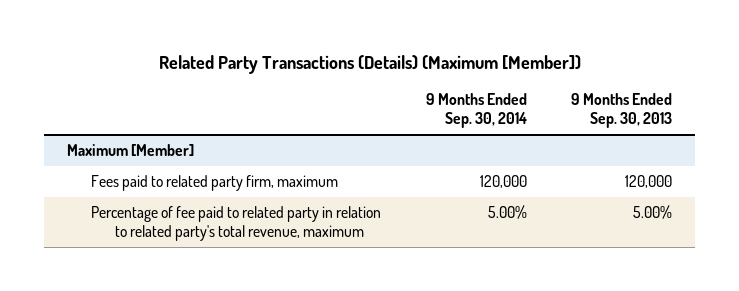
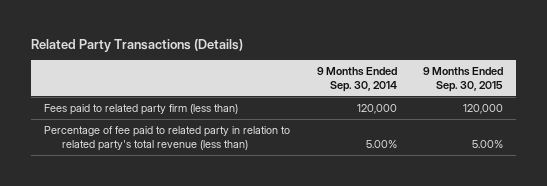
- Related Party Transactions (Details) (Maximum [Member])
+ Related Party Transactions (Details)
- | 9 Months Ended Sep. 30, 2014 | 9 Months Ended Sep. 30, 2013
+ | 9 Months Ended Sep. 30, 2014 | 9 Months Ended Sep. 30, 2015
- Maximum [Member]
- Fees paid to related party firm, maximum | 120,000 | 120,000
- Percentage of fee paid to related party in relation to related party's total revenue, maximum | 5.00% | 5.00%
+ Fees paid to related party firm (less than) | 120,000 | 120,000
+ Percentage of fee paid to related party in relation to related party's total revenue (less than) | 5.00% | 5.00%

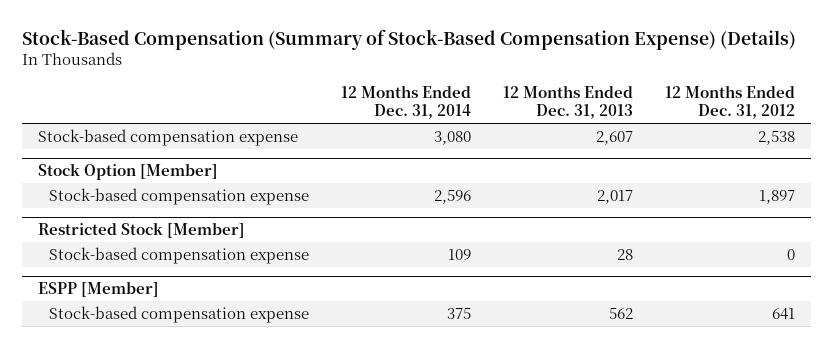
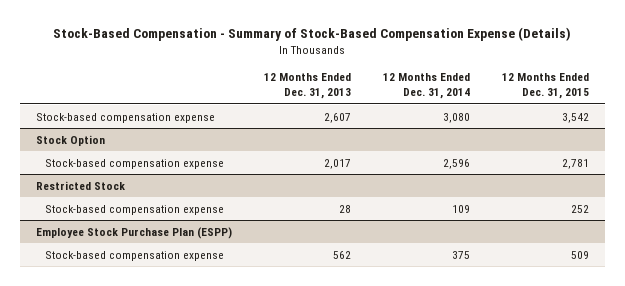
- Stock-Based Compensation (Summary of Stock-Based Compensation Expense) (Details)
+ Stock-Based Compensation - Summary of Stock-Based Compensation Expense (Details)
- | 12 Months Ended Dec. 31, 2014 | 12 Months Ended Dec. 31, 2013 | 12 Months Ended Dec. 31, 2012
+ | 12 Months Ended Dec. 31, 2013 | 12 Months Ended Dec. 31, 2014 | 12 Months Ended Dec. 31, 2015
- Stock Option [Member]
+ Stock Option
- Restricted Stock [Member]
+ Restricted Stock
- ESPP [Member]
+ Employee Stock Purchase Plan (ESPP)

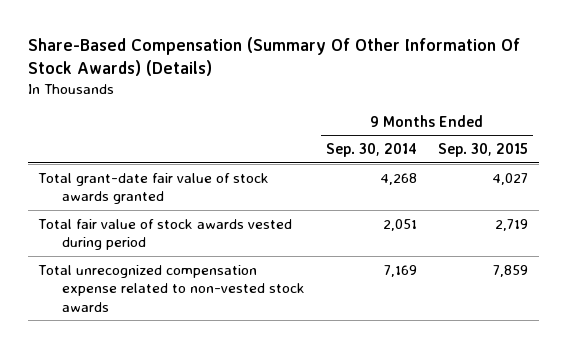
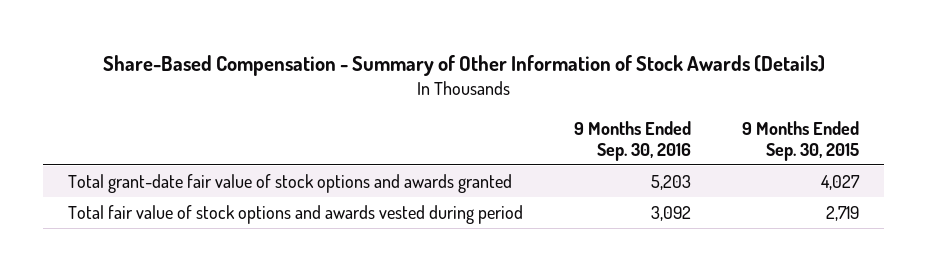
- Share-Based Compensation (Summary Of Other Information Of Stock Awards) (Details)
+ Share-Based Compensation - Summary of Other Information of Stock Awards (Details)
- | 9 Months Ended Sep. 30, 2014 | 9 Months Ended Sep. 30, 2015
+ | 9 Months Ended Sep. 30, 2016 | 9 Months Ended Sep. 30, 2015
- Total grant-date fair value of stock awards granted | 4,268 | 4,027
- Total fair value of stock awards vested during period | 2,051 | 2,719
- Total unrecognized compensation expense related to non-vested stock awards | 7,169 | 7,859
+ Total grant-date fair value of stock options and awards granted | 5,203 | 4,027
+ Total fair value of stock options and awards vested during period | 3,092 | 2,719

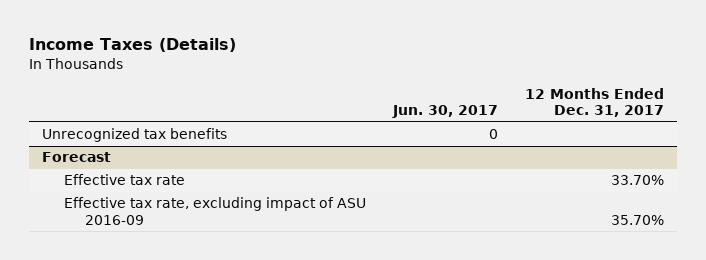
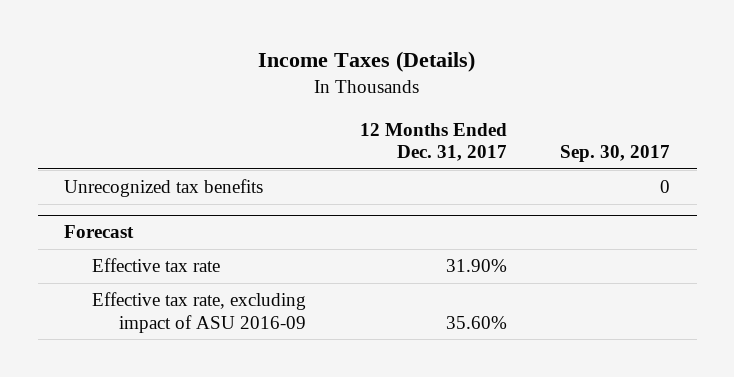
- | Jun. 30, 2017 | 12 Months Ended Dec. 31, 2017
+ | 12 Months Ended Dec. 31, 2017 | Sep. 30, 2017
@ Forecast
- Effective tax rate | | 33.70%
- Effective tax rate, excluding impact of ASU 2016-09 | | 35.70%
+ Effective tax rate | 31.90% |
+ Effective tax rate, excluding impact of ASU 2016-09 | 35.60% |

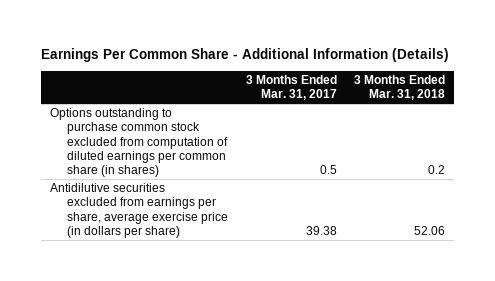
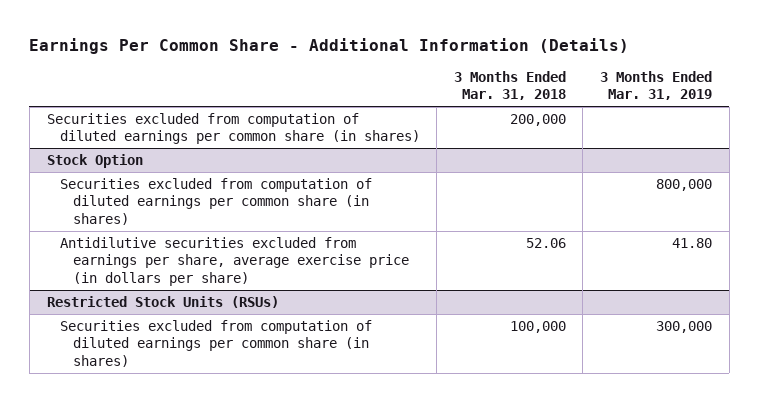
- | 3 Months Ended Mar. 31, 2017 | 3 Months Ended Mar. 31, 2018
+ | 3 Months Ended Mar. 31, 2018 | 3 Months Ended Mar. 31, 2019
- Options outstanding to purchase common stock excluded from computation of diluted earnings per common share (in shares) | 0.5 | 0.2
+ Securities excluded from computation of diluted earnings per common share (in shares) | 200,000 |
+ Stock Option
+ Securities excluded from computation of diluted earnings per common share (in shares) | | 800,000
+ Restricted Stock Units (RSUs)
+ Securities excluded from computation of diluted earnings per common share (in shares) | 100,000 | 300,000

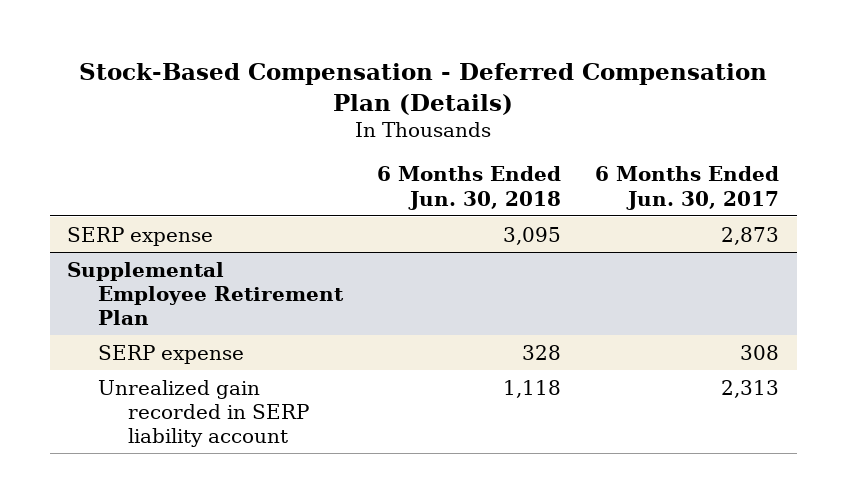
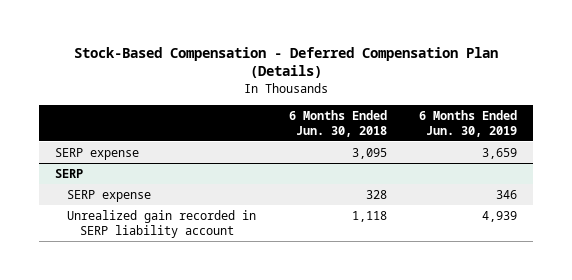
- | 6 Months Ended Jun. 30, 2018 | 6 Months Ended Jun. 30, 2017
+ | 6 Months Ended Jun. 30, 2018 | 6 Months Ended Jun. 30, 2019
- Supplemental Employee Retirement Plan
+ SERP

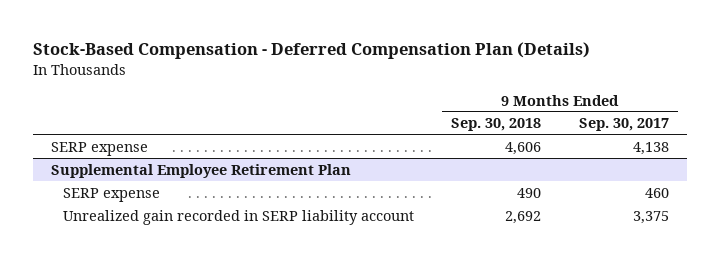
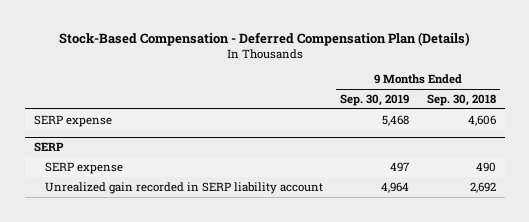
- | 9 Months Ended Sep. 30, 2018 | 9 Months Ended Sep. 30, 2017
+ | 9 Months Ended Sep. 30, 2019 | 9 Months Ended Sep. 30, 2018
- Supplemental Employee Retirement Plan
+ SERP

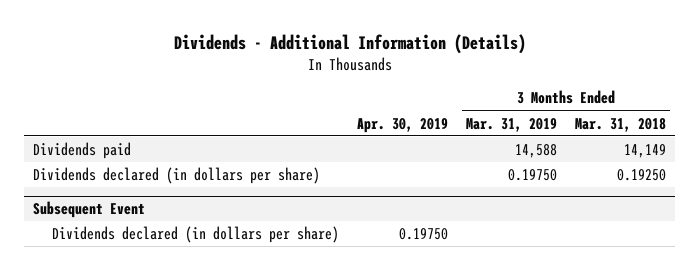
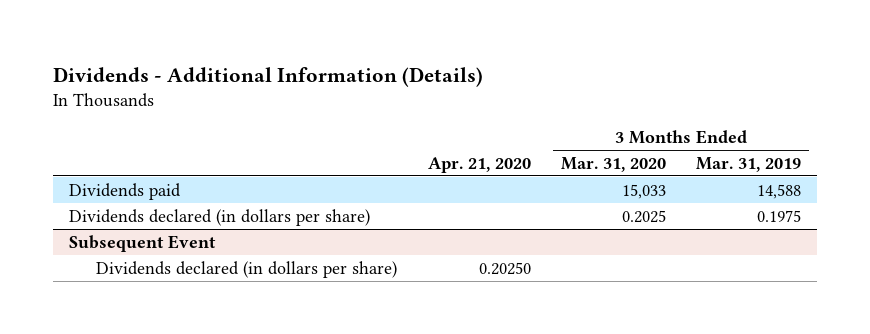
- | Apr. 30, 2019 | 3 Months Ended Mar. 31, 2019 | 3 Months Ended Mar. 31, 2018
+ | Apr. 21, 2020 | 3 Months Ended Mar. 31, 2020 | 3 Months Ended Mar. 31, 2019
- Dividends declared (in dollars per share) | | 0.19750 | 0.19250
+ Dividends declared (in dollars per share) | | 0.2025 | 0.1975

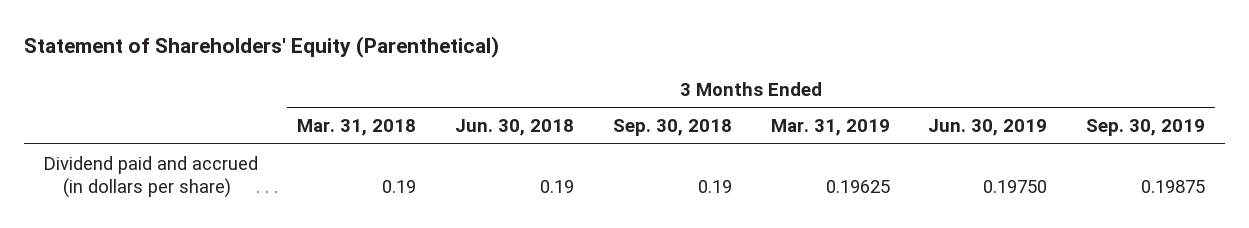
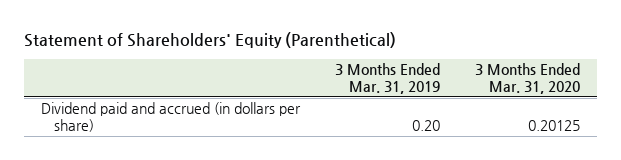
- | 3 Months Ended Mar. 31, 2018 | 3 Months Ended Jun. 30, 2018 | 3 Months Ended Sep. 30, 2018 | 3 Months Ended Mar. 31, 2019 | 3 Months Ended Jun. 30, 2019 | 3 Months Ended Sep. 30, 2019
+ | 3 Months Ended Mar. 31, 2019 | 3 Months Ended Mar. 31, 2020
- Dividend paid and accrued (in dollars per share) | 0.19 | 0.19 | 0.19 | 0.19625 | 0.19750 | 0.19875
+ Dividend paid and accrued (in dollars per share) | 0.20 | 0.20125

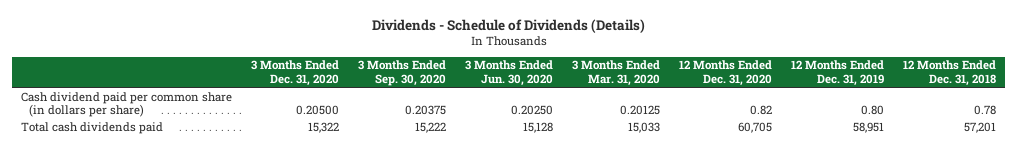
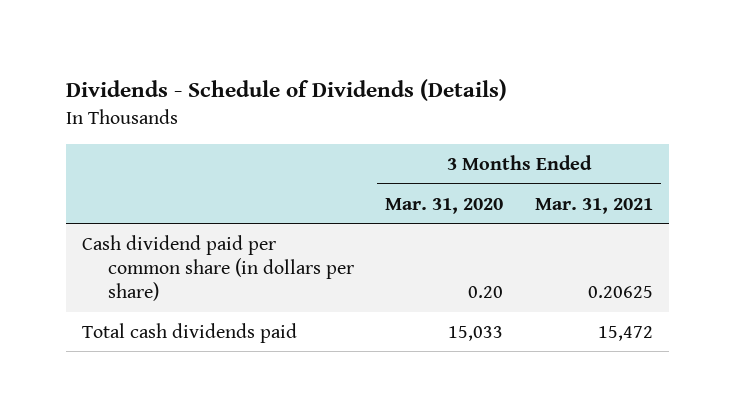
- | 3 Months Ended Dec. 31, 2020 | 3 Months Ended Sep. 30, 2020 | 3 Months Ended Jun. 30, 2020 | 3 Months Ended Mar. 31, 2020 | 12 Months Ended Dec. 31, 2020 | 12 Months Ended Dec. 31, 2019 | 12 Months Ended Dec. 31, 2018
+ | 3 Months Ended Mar. 31, 2020 | 3 Months Ended Mar. 31, 2021
- Cash dividend paid per common share (in dollars per share) | 0.20500 | 0.20375 | 0.20250 | 0.20125 | 0.82 | 0.80 | 0.78
+ Cash dividend paid per common share (in dollars per share) | 0.20 | 0.20625

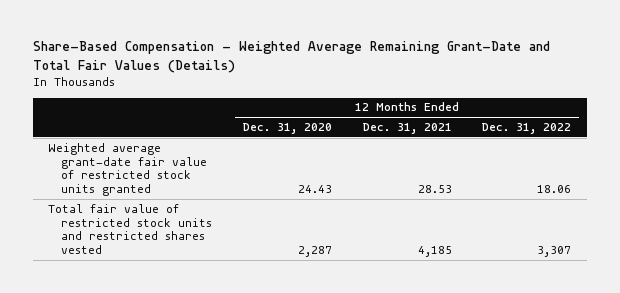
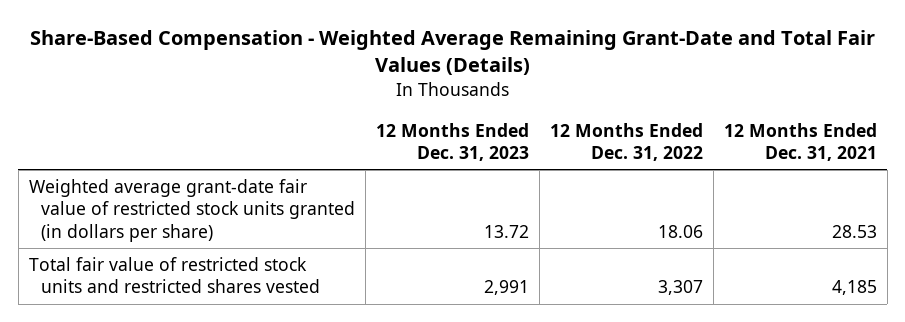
- | 12 Months Ended Dec. 31, 2020 | 12 Months Ended Dec. 31, 2021 | 12 Months Ended Dec. 31, 2022
+ | 12 Months Ended Dec. 31, 2023 | 12 Months Ended Dec. 31, 2022 | 12 Months Ended Dec. 31, 2021
- Weighted average grant-date fair value of restricted stock units granted | 24.43 | 28.53 | 18.06
+ Weighted average grant-date fair value of restricted stock units granted (in dollars per share) | 13.72 | 18.06 | 28.53

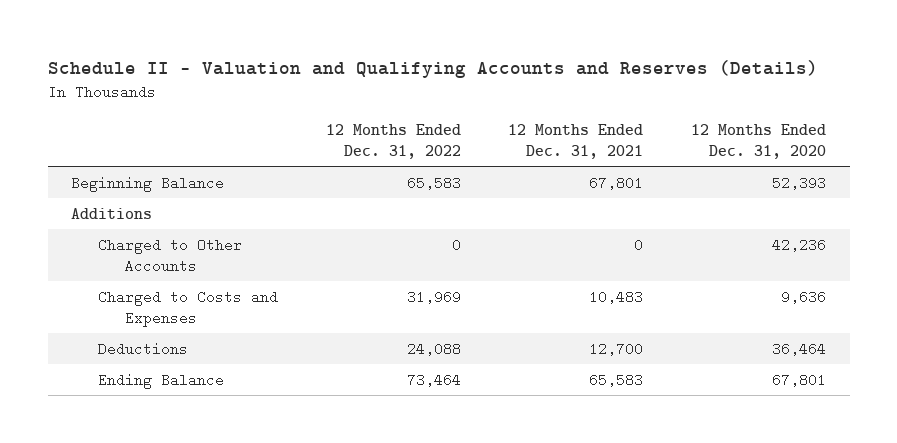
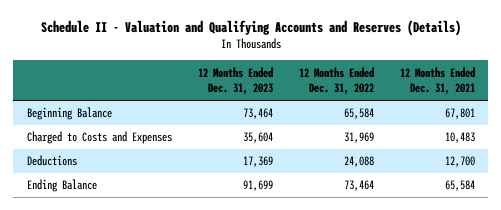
- | 12 Months Ended Dec. 31, 2022 | 12 Months Ended Dec. 31, 2021 | 12 Months Ended Dec. 31, 2020
+ | 12 Months Ended Dec. 31, 2023 | 12 Months Ended Dec. 31, 2022 | 12 Months Ended Dec. 31, 2021
- Beginning Balance | 65,583 | 67,801 | 52,393
- Additions
- Charged to Other Accounts | 0 | 0 | 42,236
+ Beginning Balance | 73,464 | 65,584 | 67,801
- Ending Balance | 73,464 | 65,583 | 67,801
+ Ending Balance | 91,699 | 73,464 | 65,584

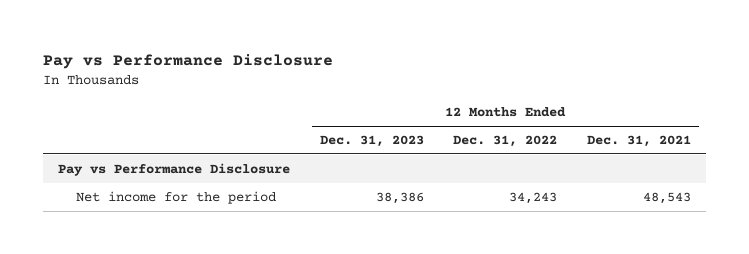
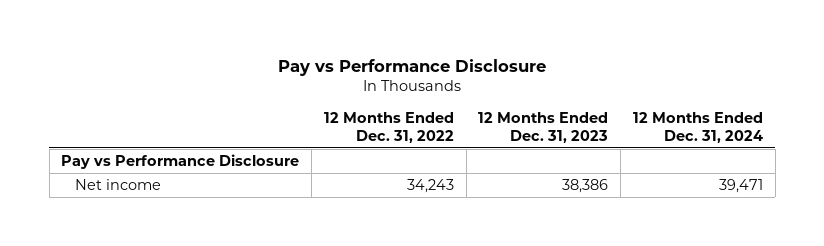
- | 12 Months Ended Dec. 31, 2023 | 12 Months Ended Dec. 31, 2022 | 12 Months Ended Dec. 31, 2021
+ | 12 Months Ended Dec. 31, 2022 | 12 Months Ended Dec. 31, 2023 | 12 Months Ended Dec. 31, 2024
- Net income for the period | 38,386 | 34,243 | 48,543
+ Net income | 34,243 | 38,386 | 39,471

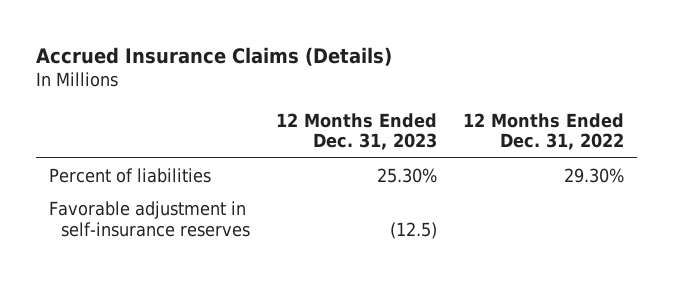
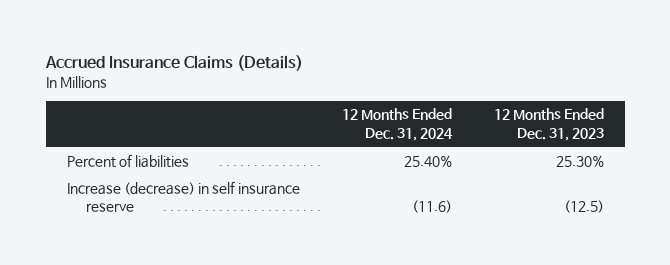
- | 12 Months Ended Dec. 31, 2023 | 12 Months Ended Dec. 31, 2022
+ | 12 Months Ended Dec. 31, 2024 | 12 Months Ended Dec. 31, 2023
- Favorable adjustment in self-insurance reserves | (12.5) |
+ Increase (decrease) in self insurance reserve | (11.6) | (12.5)

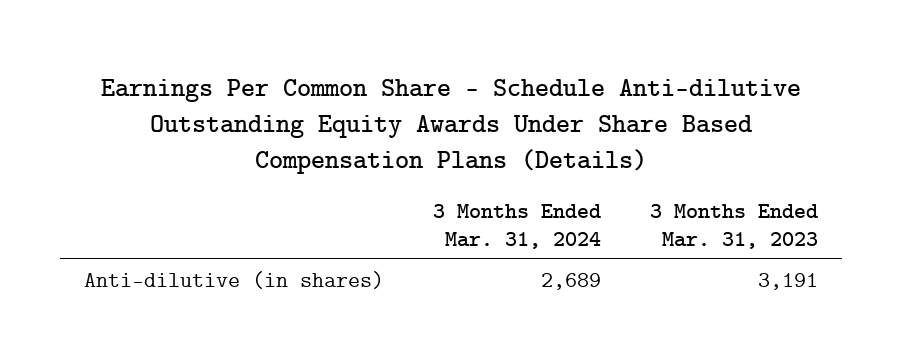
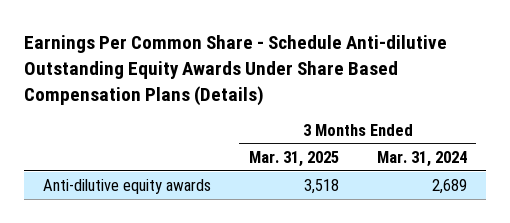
- | 3 Months Ended Mar. 31, 2024 | 3 Months Ended Mar. 31, 2023
+ | 3 Months Ended Mar. 31, 2025 | 3 Months Ended Mar. 31, 2024
- Anti-dilutive (in shares) | 2,689 | 3,191
+ Anti-dilutive equity awards | 3,518 | 2,689

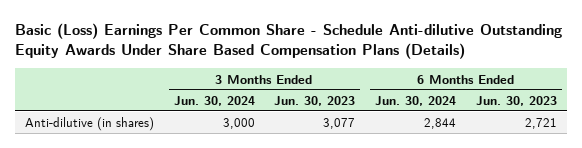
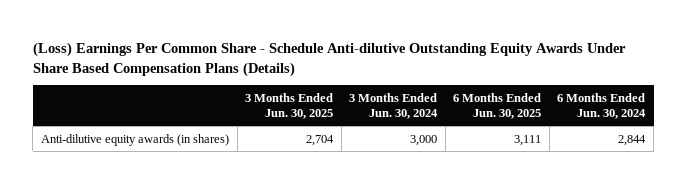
- Basic (Loss) Earnings Per Common Share - Schedule Anti-dilutive Outstanding Equity Awards Under Share Based Compensation Plans (Details)
+ (Loss) Earnings Per Common Share - Schedule Anti-dilutive Outstanding Equity Awards Under Share Based Compensation Plans (Details)
- | 3 Months Ended Jun. 30, 2024 | 3 Months Ended Jun. 30, 2023 | 6 Months Ended Jun. 30, 2024 | 6 Months Ended Jun. 30, 2023
+ | 3 Months Ended Jun. 30, 2025 | 3 Months Ended Jun. 30, 2024 | 6 Months Ended Jun. 30, 2025 | 6 Months Ended Jun. 30, 2024
- Anti-dilutive (in shares) | 3,000 | 3,077 | 2,844 | 2,721
+ Anti-dilutive equity awards (in shares) | 2,704 | 3,000 | 3,111 | 2,844

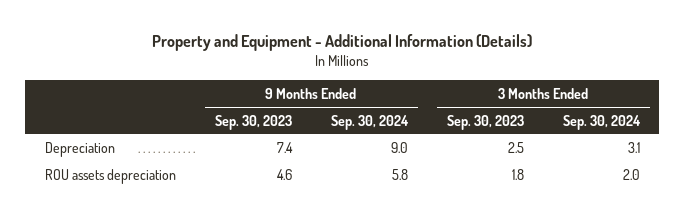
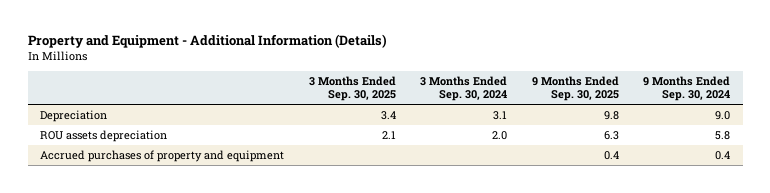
- | 9 Months Ended Sep. 30, 2023 | 9 Months Ended Sep. 30, 2024 | 3 Months Ended Sep. 30, 2023 | 3 Months Ended Sep. 30, 2024
+ | 3 Months Ended Sep. 30, 2025 | 3 Months Ended Sep. 30, 2024 | 9 Months Ended Sep. 30, 2025 | 9 Months Ended Sep. 30, 2024
+ Accrued purchases of property and equipment | | | 0.4 | 0.4

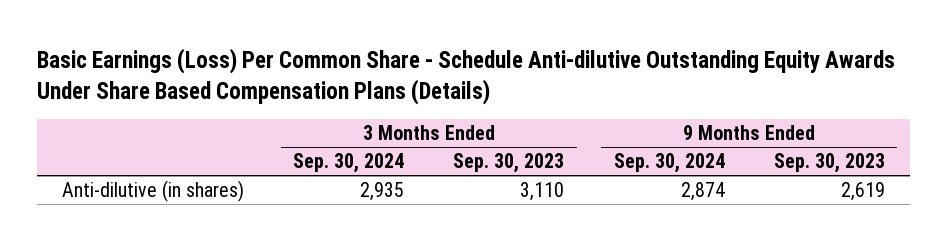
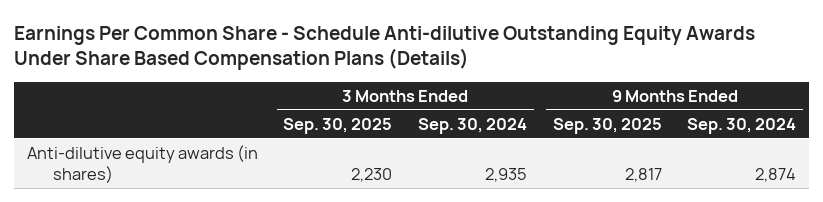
- Basic Earnings (Loss) Per Common Share - Schedule Anti-dilutive Outstanding Equity Awards Under Share Based Compensation Plans (Details)
+ Earnings Per Common Share - Schedule Anti-dilutive Outstanding Equity Awards Under Share Based Compensation Plans (Details)
- | 3 Months Ended Sep. 30, 2024 | 3 Months Ended Sep. 30, 2023 | 9 Months Ended Sep. 30, 2024 | 9 Months Ended Sep. 30, 2023
+ | 3 Months Ended Sep. 30, 2025 | 3 Months Ended Sep. 30, 2024 | 9 Months Ended Sep. 30, 2025 | 9 Months Ended Sep. 30, 2024
- Anti-dilutive (in shares) | 2,935 | 3,110 | 2,874 | 2,619
+ Anti-dilutive equity awards (in shares) | 2,230 | 2,935 | 2,817 | 2,874

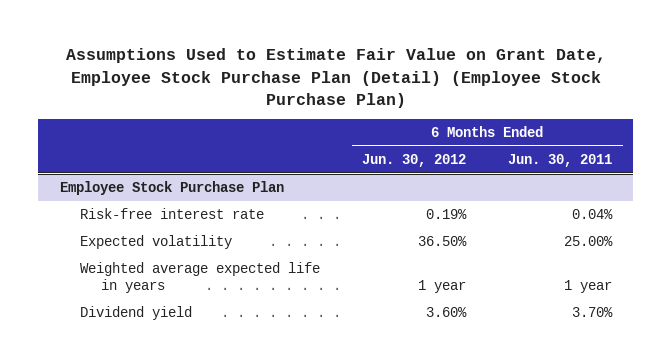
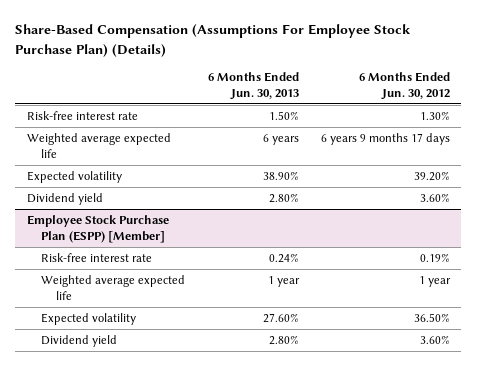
- Assumptions Used to Estimate Fair Value on Grant Date, Employee Stock Purchase Plan (Detail) (Employee Stock Purchase Plan)
+ Share-Based Compensation (Assumptions For Employee Stock Purchase Plan) (Details)
- | 6 Months Ended Jun. 30, 2012 | 6 Months Ended Jun. 30, 2011
+ | 6 Months Ended Jun. 30, 2013 | 6 Months Ended Jun. 30, 2012
- Employee Stock Purchase Plan
+ Risk-free interest rate | 1.50% | 1.30%
+ Weighted average expected life | 6 years | 6 years 9 months 17 days
+ Expected volatility | 38.90% | 39.20%
+ Dividend yield | 2.80% | 3.60%
+ Employee Stock Purchase Plan (ESPP) [Member]
+ Weighted average expected life | 1 year | 1 year
- Weighted average expected life in years | 1 year | 1 year

